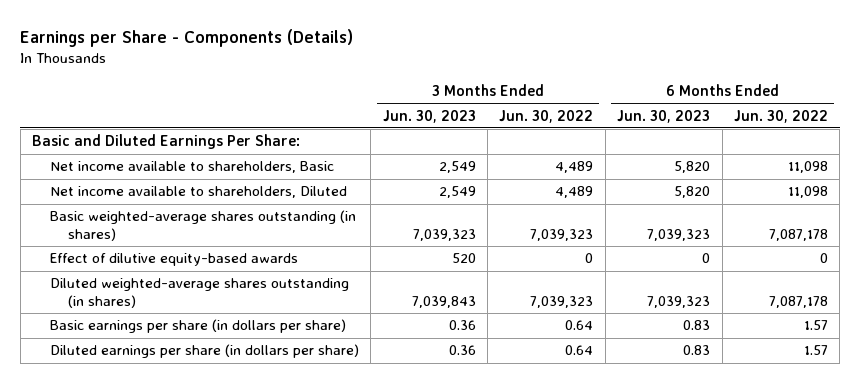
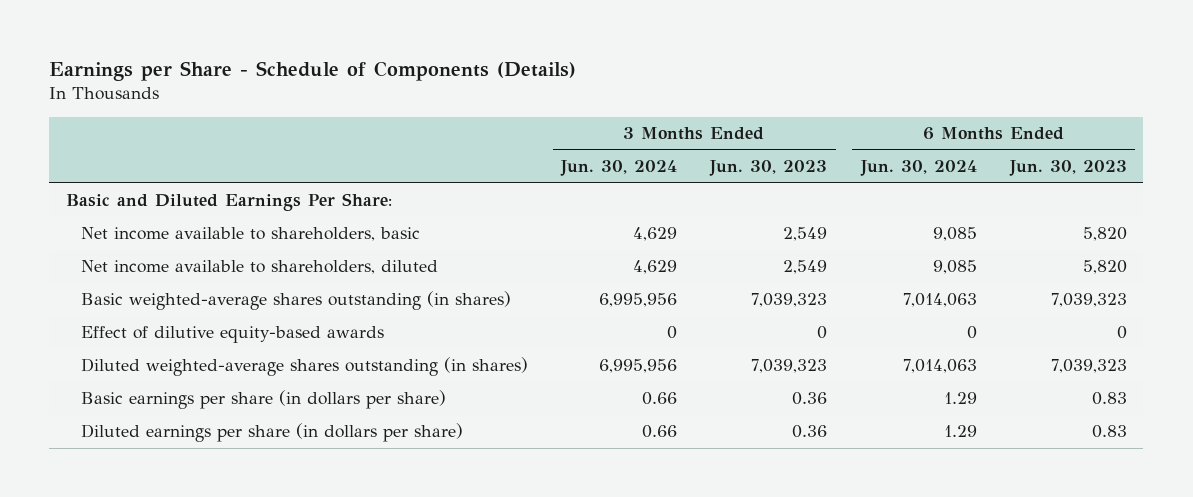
- Earnings per Share - Components (Details)
+ Earnings per Share - Schedule of Components (Details)
- | 3 Months Ended Jun. 30, 2023 | 3 Months Ended Jun. 30, 2022 | 6 Months Ended Jun. 30, 2023 | 6 Months Ended Jun. 30, 2022
+ | 3 Months Ended Jun. 30, 2024 | 3 Months Ended Jun. 30, 2023 | 6 Months Ended Jun. 30, 2024 | 6 Months Ended Jun. 30, 2023
- Net income available to shareholders, Basic | 2,549 | 4,489 | 5,820 | 11,098
- Net income available to shareholders, Diluted | 2,549 | 4,489 | 5,820 | 11,098
+ Net income available to shareholders, basic | 4,629 | 2,549 | 9,085 | 5,820
+ Net income available to shareholders, diluted | 4,629 | 2,549 | 9,085 | 5,820
- Effect of dilutive equity-based awards | 520 | 0 | 0 | 0
- Diluted weighted-average shares outstanding (in shares) | 7,039,843 | 7,039,323 | 7,039,323 | 7,087,178
+ Effect of dilutive equity-based awards | 0 | 0 | 0 | 0
+ Diluted weighted-average shares outstanding (in shares) | 6,995,956 | 7,039,323 | 7,014,063 | 7,039,323

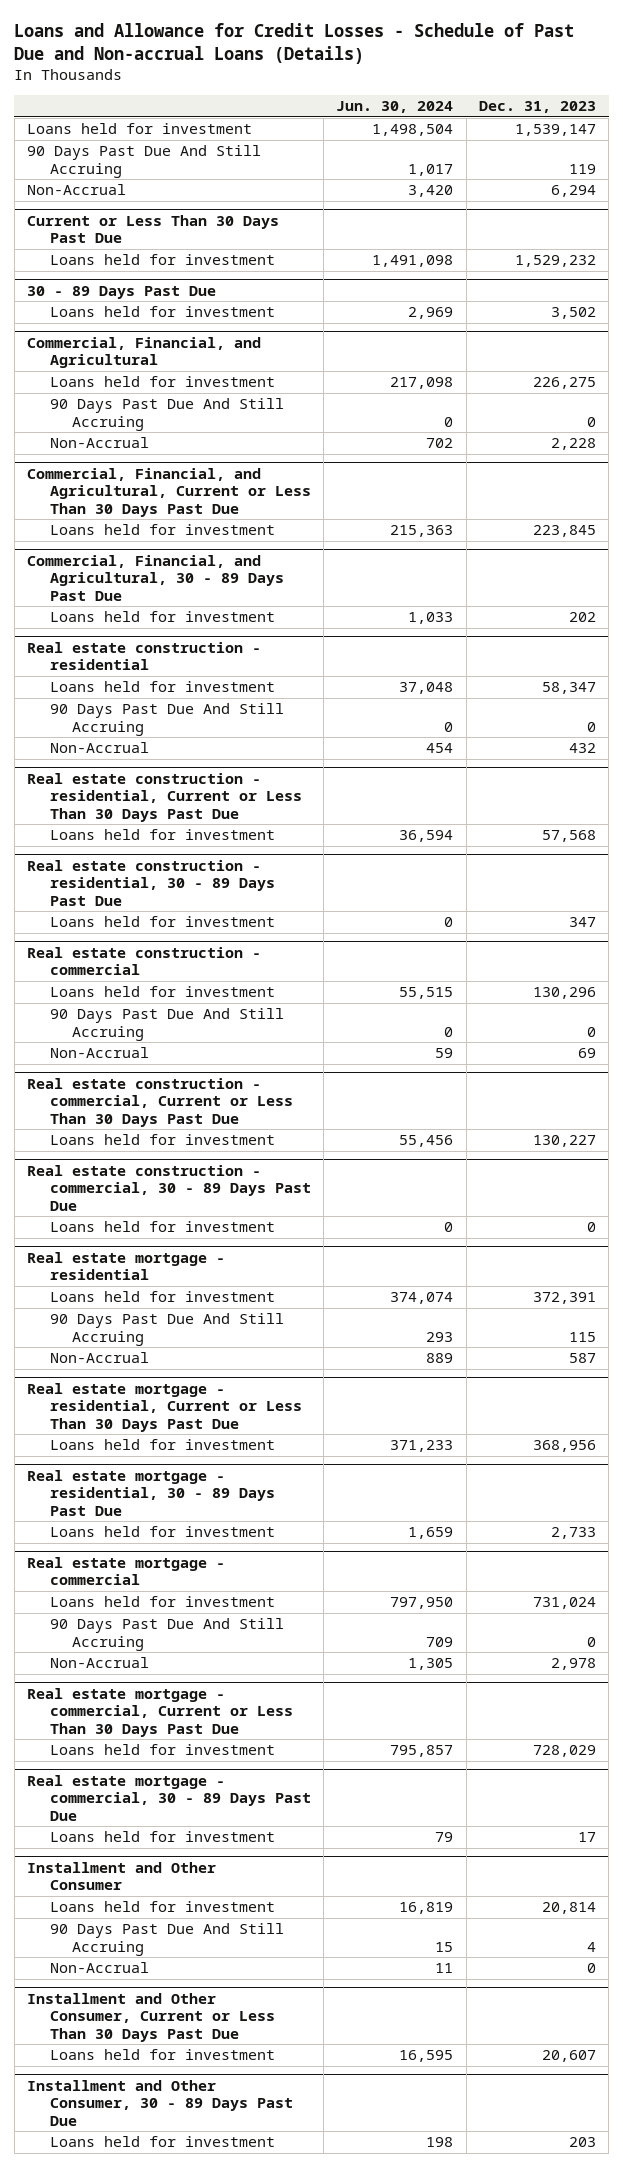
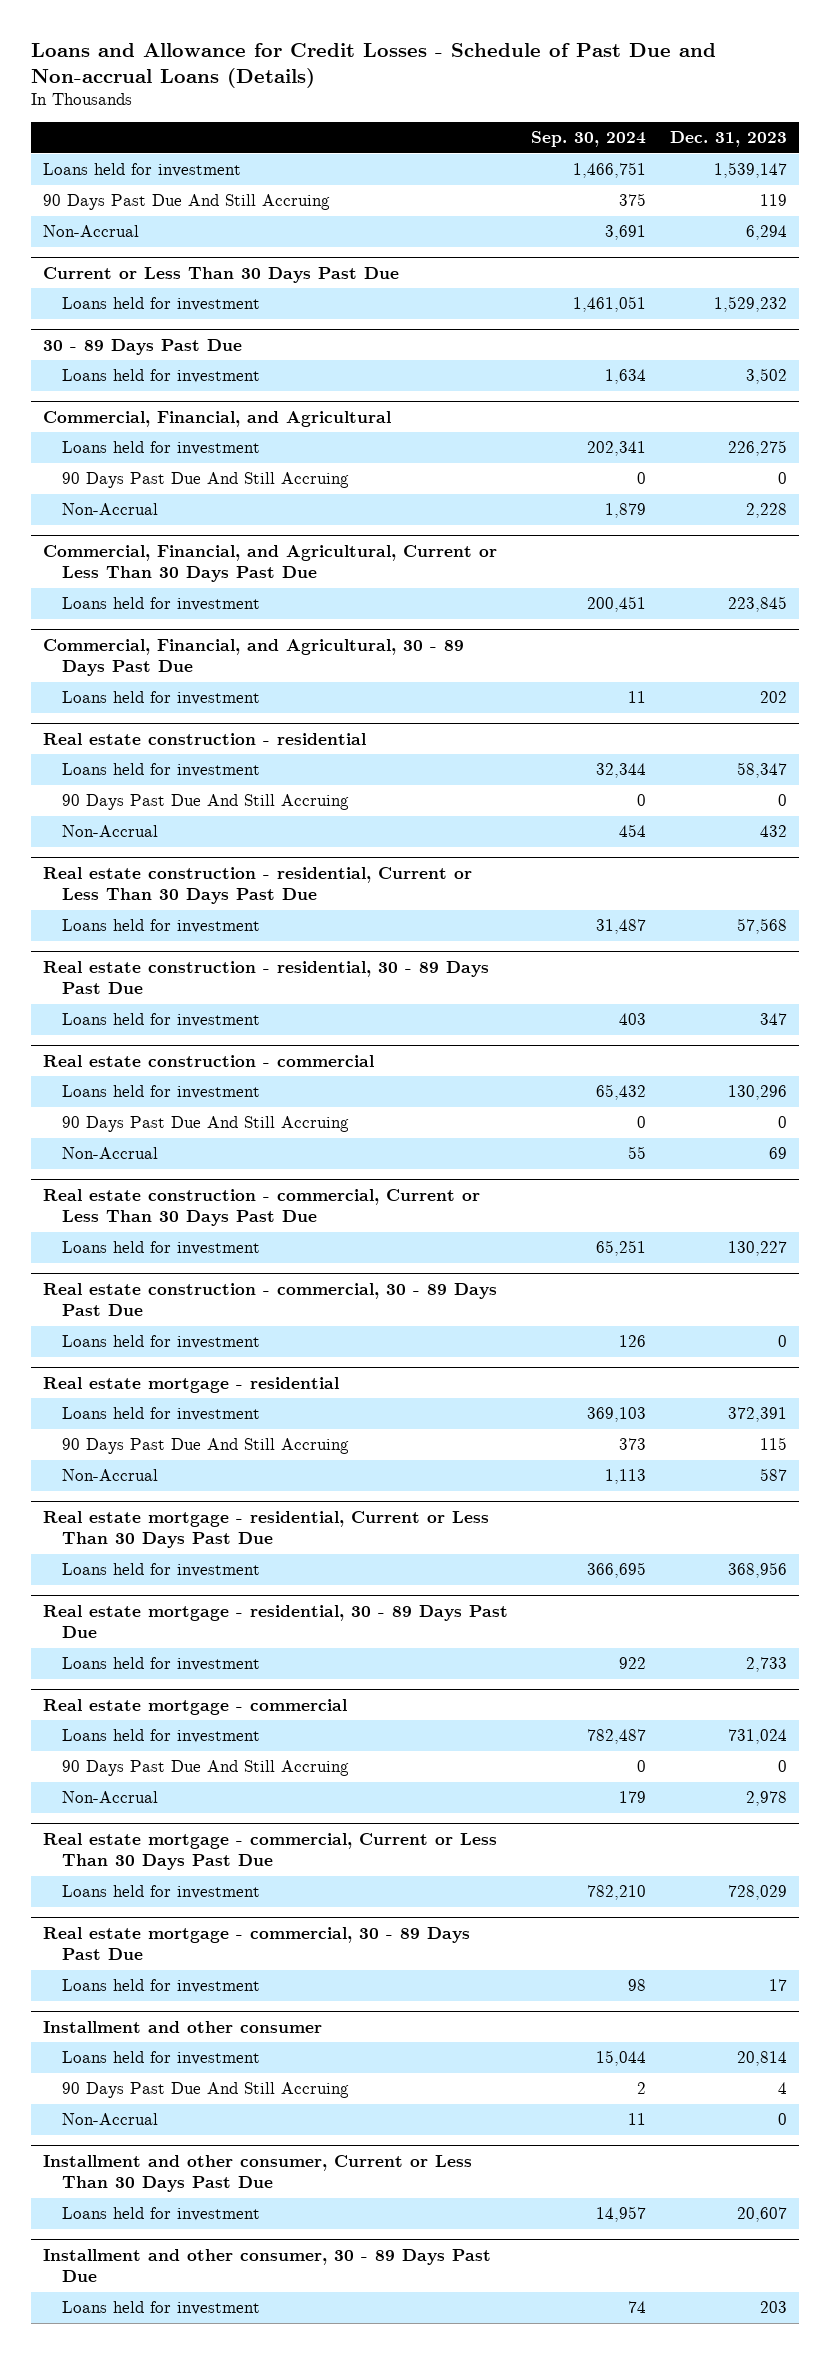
- | Jun. 30, 2024 | Dec. 31, 2023
+ | Sep. 30, 2024 | Dec. 31, 2023
- Installment and Other Consumer
+ Installment and other consumer
- Installment and Other Consumer, Current or Less Than 30 Days Past Due
+ Installment and other consumer, Current or Less Than 30 Days Past Due
- Installment and Other Consumer, 30 - 89 Days Past Due
+ Installment and other consumer, 30 - 89 Days Past Due

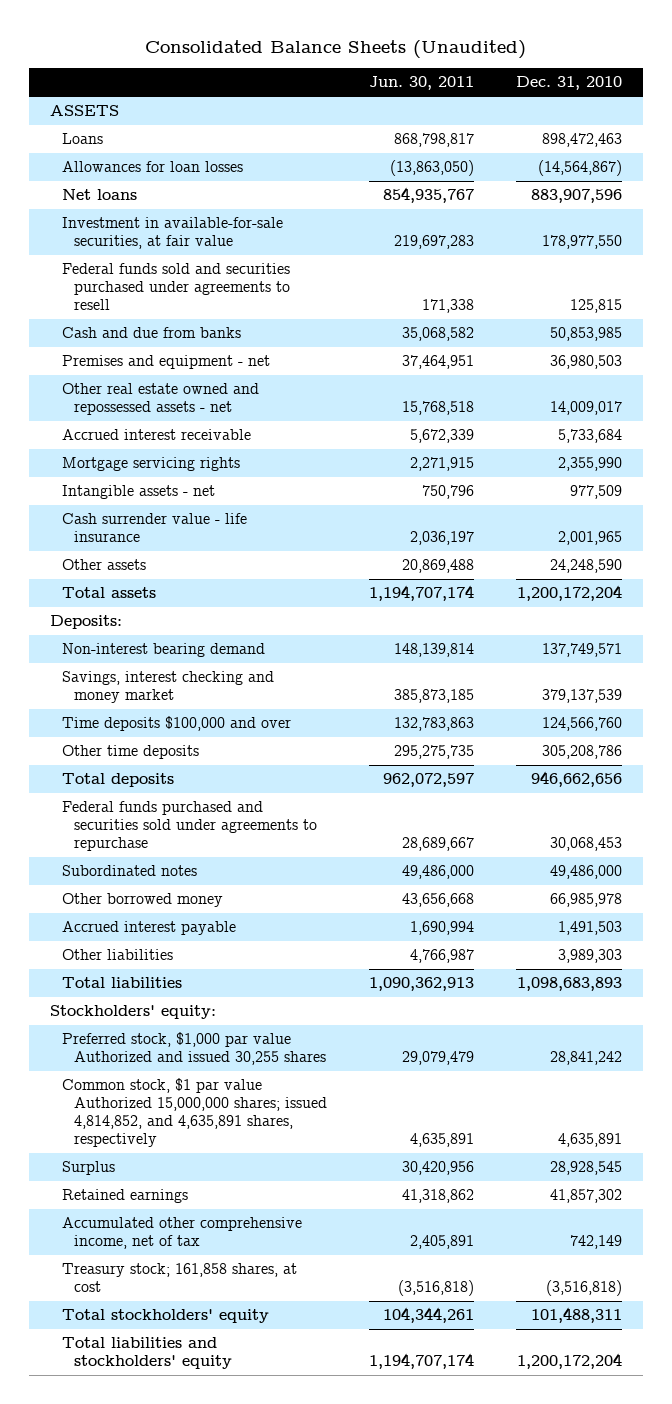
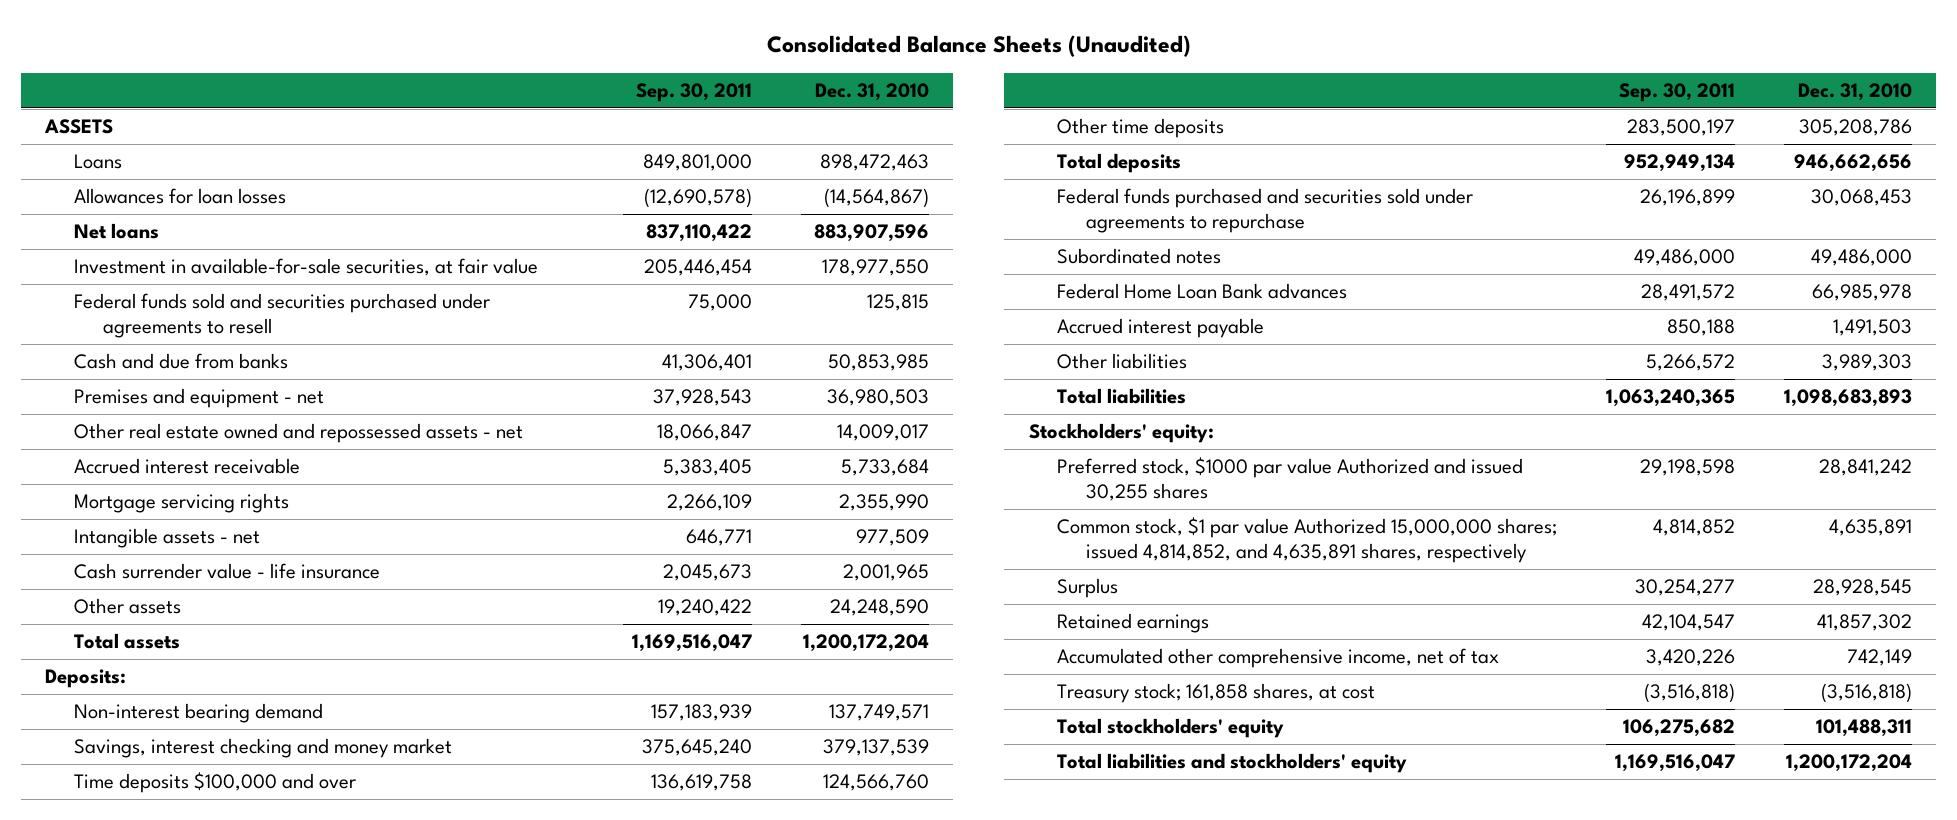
- | Jun. 30, 2011 | Dec. 31, 2010
+ | Sep. 30, 2011 | Dec. 31, 2010
- Other borrowed money | 43,656,668 | 66,985,978
+ Federal Home Loan Bank advances | 28,491,572 | 66,985,978
- Preferred stock, $1,000 par value Authorized and issued 30,255 shares | 29,079,479 | 28,841,242
+ Preferred stock, $1000 par value Authorized and issued 30,255 shares | 29,198,598 | 28,841,242

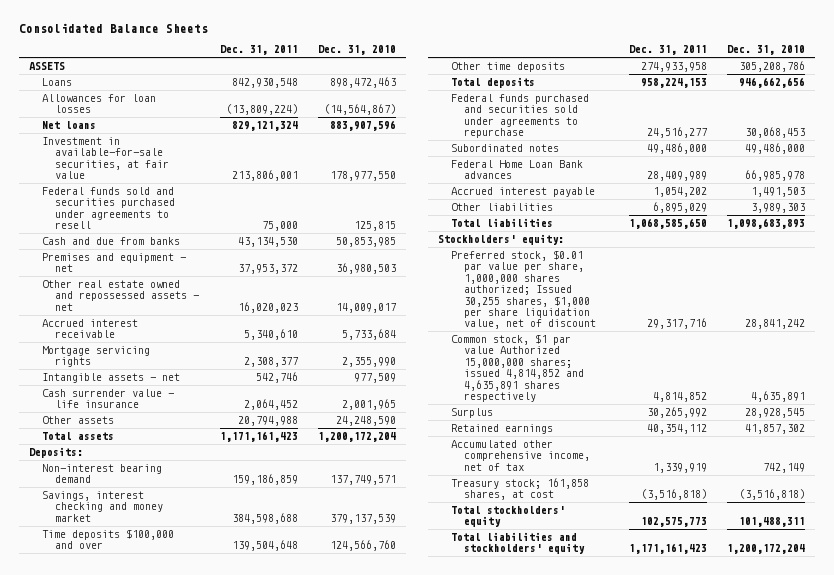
- Consolidated Balance Sheets (Unaudited)
+ Consolidated Balance Sheets
- | Sep. 30, 2011 | Dec. 31, 2010
+ | Dec. 31, 2011 | Dec. 31, 2010
- Preferred stock, $1000 par value Authorized and issued 30,255 shares | 29,198,598 | 28,841,242
- Common stock, $1 par value Authorized 15,000,000 shares; issued 4,814,852, and 4,635,891 shares, respectively | 4,814,852 | 4,635,891
+ Preferred stock, $0.01 par value per share, 1,000,000 shares authorized; Issued 30,255 shares, $1,000 per share liquidation value, net of discount | 29,317,716 | 28,841,242
+ Common stock, $1 par value Authorized 15,000,000 shares; issued 4,814,852 and 4,635,891 shares respectively | 4,814,852 | 4,635,891

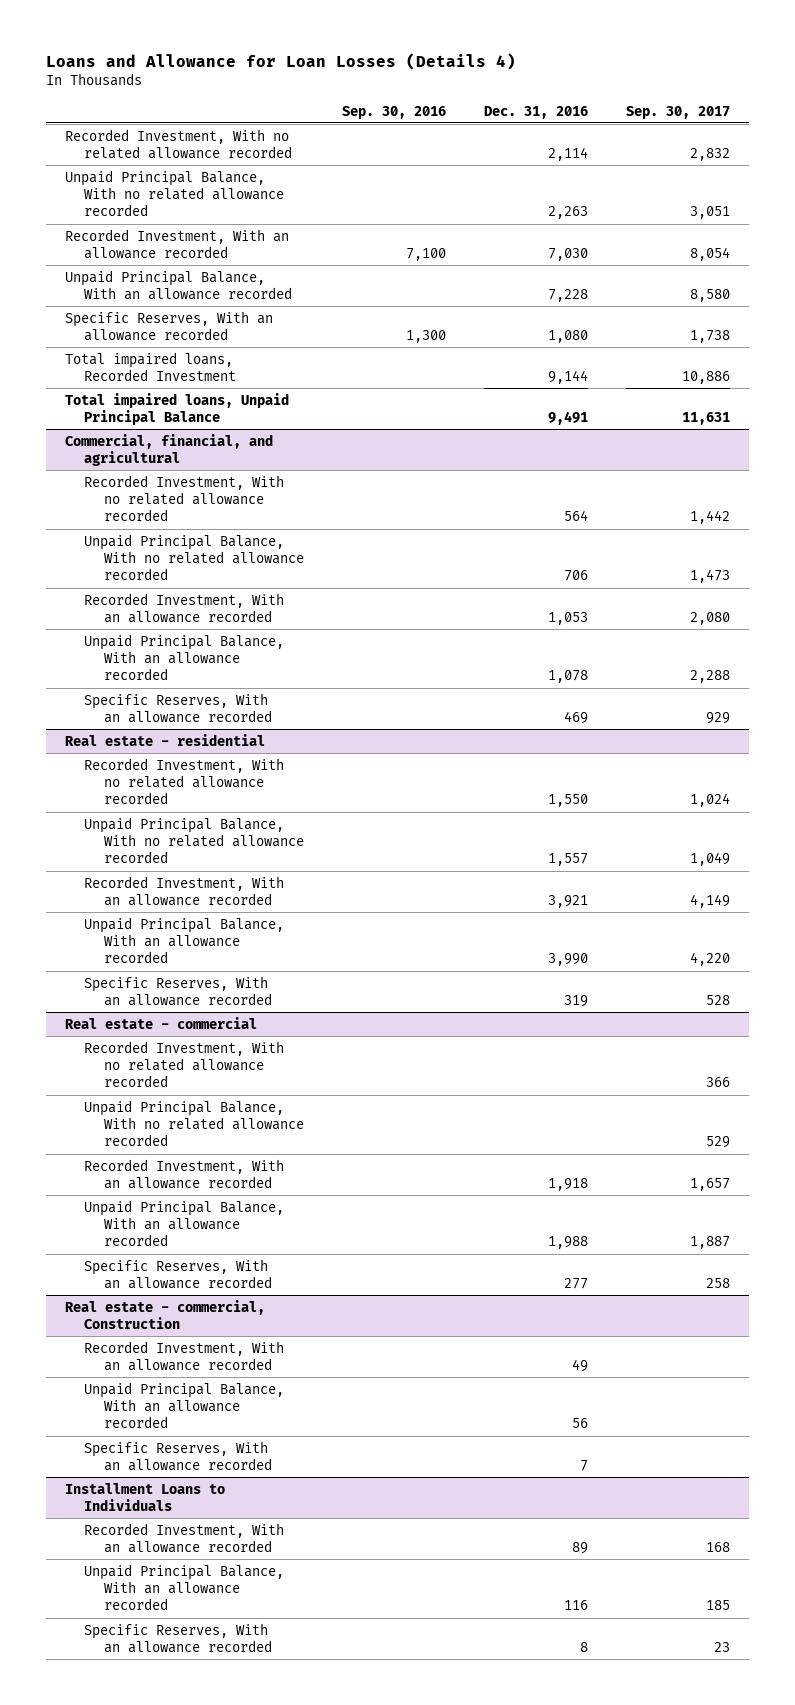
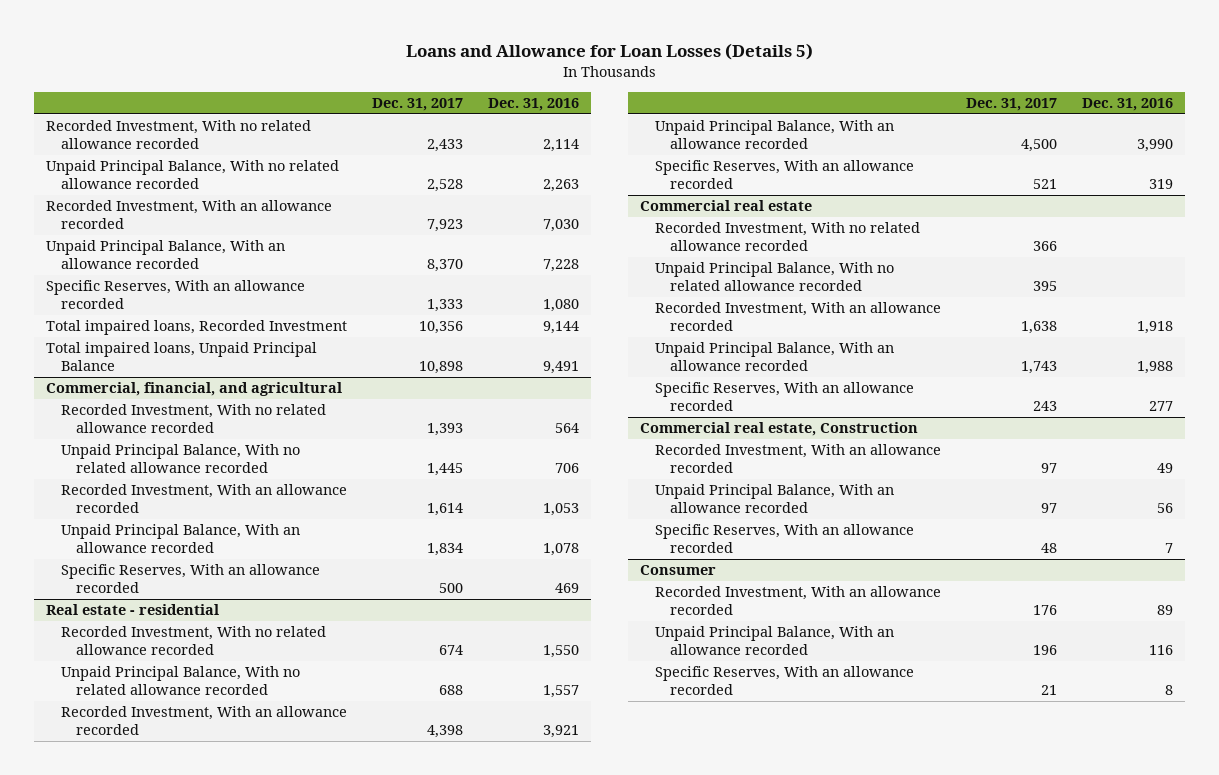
- Loans and Allowance for Loan Losses (Details 4)
+ Loans and Allowance for Loan Losses (Details 5)
- | Sep. 30, 2016 | Dec. 31, 2016 | Sep. 30, 2017
+ | Dec. 31, 2017 | Dec. 31, 2016
- Real estate - commercial
+ Commercial real estate
- Real estate - commercial, Construction
+ Commercial real estate, Construction
- Installment Loans to Individuals
+ Consumer

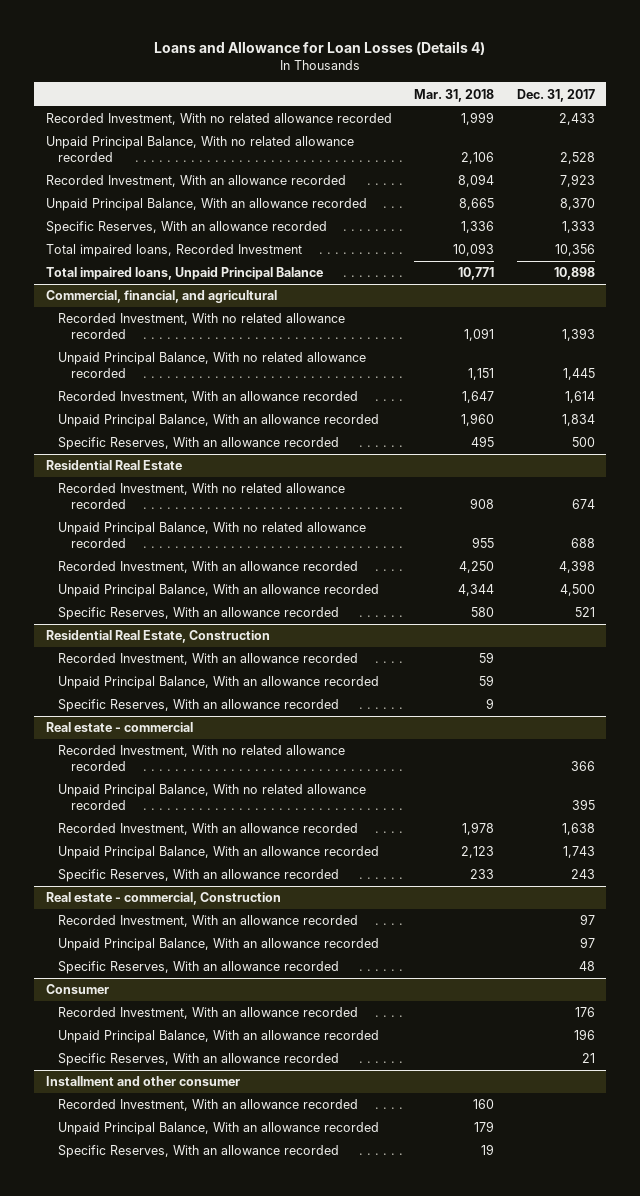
- Loans and Allowance for Loan Losses (Details 5)
+ Loans and Allowance for Loan Losses (Details 4)
- | Dec. 31, 2017 | Dec. 31, 2016
+ | Mar. 31, 2018 | Dec. 31, 2017
- Real estate - residential
+ Residential Real Estate
- Commercial real estate
+ Residential Real Estate, Construction
+ Recorded Investment, With an allowance recorded | 59 |
+ Unpaid Principal Balance, With an allowance recorded | 59 |
+ Specific Reserves, With an allowance recorded | 9 |
+ Real estate - commercial
- Commercial real estate, Construction
+ Real estate - commercial, Construction
+ Installment and other consumer
+ Recorded Investment, With an allowance recorded | 160 |
+ Unpaid Principal Balance, With an allowance recorded | 179 |
+ Specific Reserves, With an allowance recorded | 19 |

